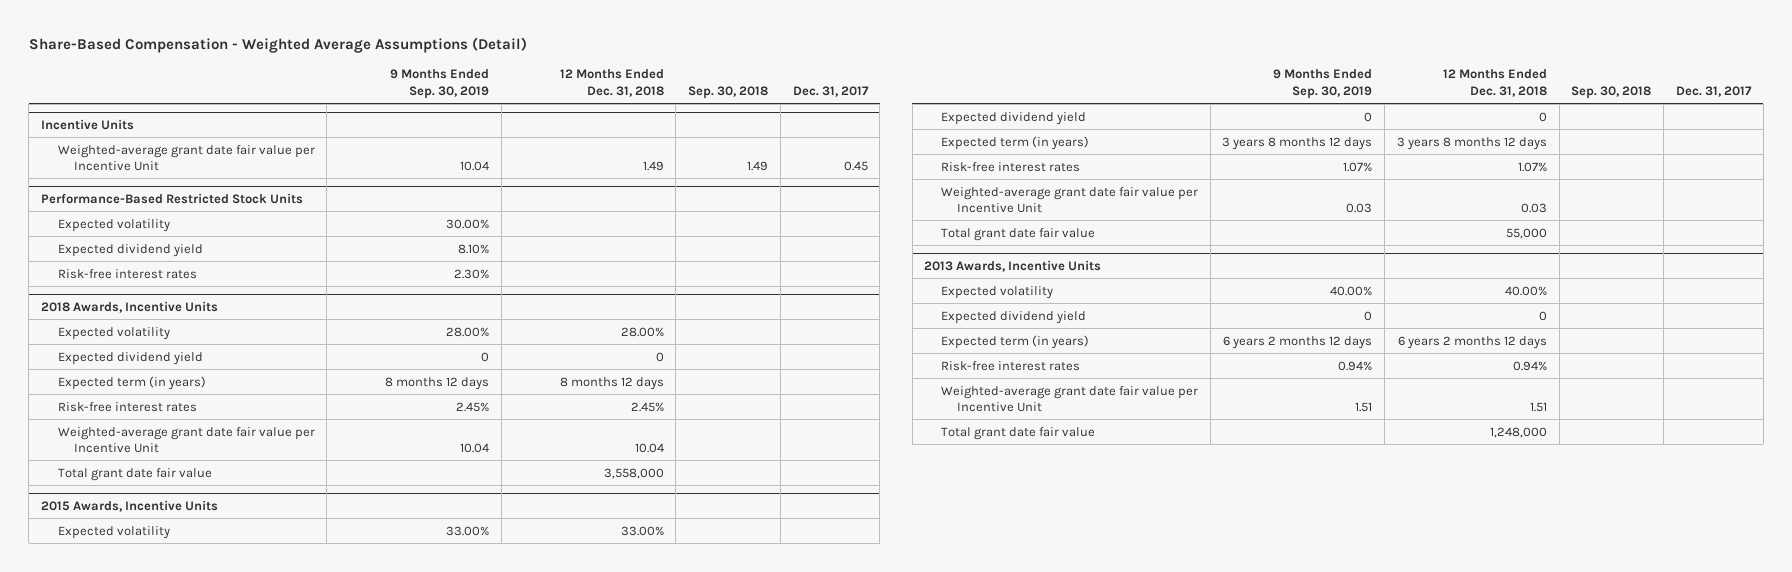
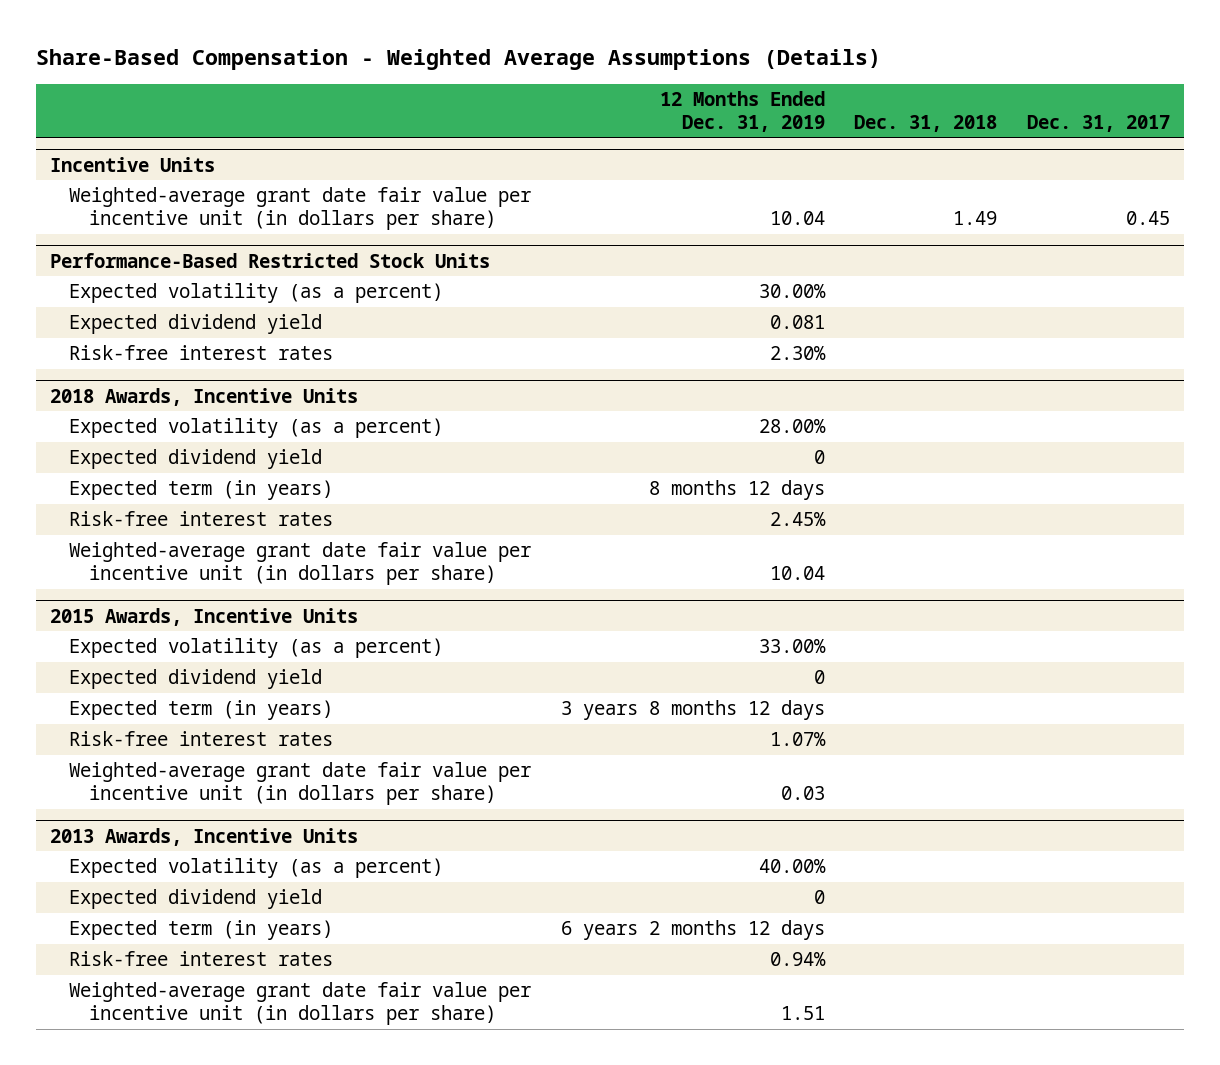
- Share-Based Compensation - Weighted Average Assumptions (Detail)
+ Share-Based Compensation - Weighted Average Assumptions (Details)
- | 9 Months Ended Sep. 30, 2019 | 12 Months Ended Dec. 31, 2018 | Sep. 30, 2018 | Dec. 31, 2017
+ | 12 Months Ended Dec. 31, 2019 | Dec. 31, 2018 | Dec. 31, 2017
@ Incentive Units
- Weighted-average grant date fair value per Incentive Unit | 10.04 | 1.49 | 1.49 | 0.45
+ Weighted-average grant date fair value per incentive unit (in dollars per share) | 10.04 | 1.49 | 0.45
@ Performance-Based Restricted Stock Units
- Expected volatility | 30.00% | | |
+ Expected volatility (as a percent) | 30.00% | |
@ 2018 Awards, Incentive Units
- Expected volatility | 28.00% | 28.00% | |
+ Expected volatility (as a percent) | 28.00% | |
- Weighted-average grant date fair value per Incentive Unit | 10.04 | 10.04 | |
- Total grant date fair value | | 3,558,000 | |
+ Weighted-average grant date fair value per incentive unit (in dollars per share) | 10.04 | |
@ 2015 Awards, Incentive Units
- Expected volatility | 33.00% | 33.00% | |
+ Expected volatility (as a percent) | 33.00% | |
- Weighted-average grant date fair value per Incentive Unit | 0.03 | 0.03 | |
- Total grant date fair value | | 55,000 | |
+ Weighted-average grant date fair value per incentive unit (in dollars per share) | 0.03 | |
@ 2013 Awards, Incentive Units
- Expected volatility | 40.00% | 40.00% | |
+ Expected volatility (as a percent) | 40.00% | |
- Weighted-average grant date fair value per Incentive Unit | 1.51 | 1.51 | |
- Total grant date fair value | | 1,248,000 | |
+ Weighted-average grant date fair value per incentive unit (in dollars per share) | 1.51 | |

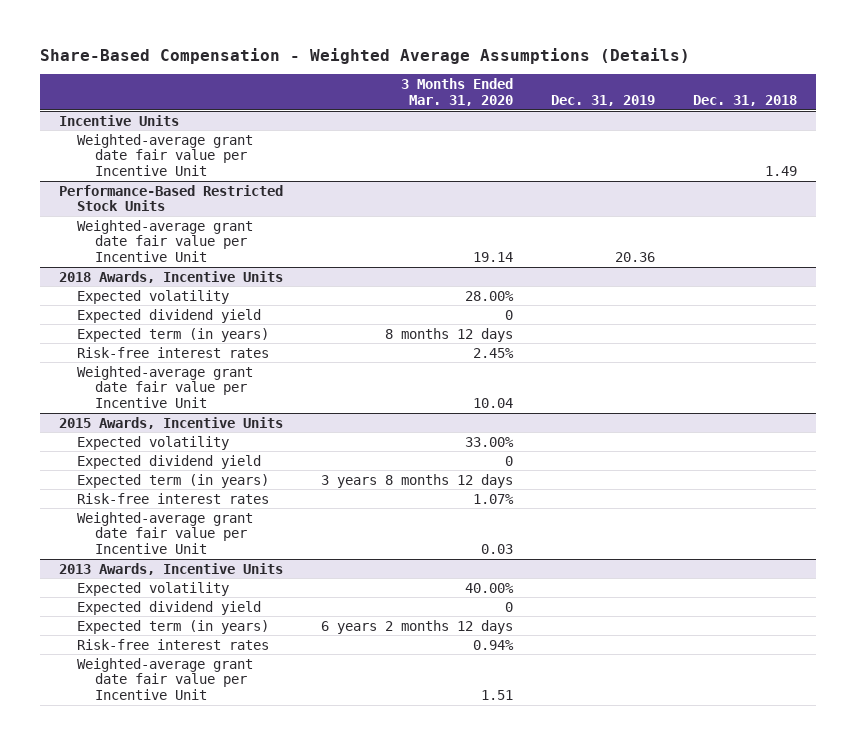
- | 12 Months Ended Dec. 31, 2019 | Dec. 31, 2018 | Dec. 31, 2017
+ | 3 Months Ended Mar. 31, 2020 | Dec. 31, 2019 | Dec. 31, 2018
@ Incentive Units
- Weighted-average grant date fair value per incentive unit (in dollars per share) | 10.04 | 1.49 | 0.45
+ Weighted-average grant date fair value per Incentive Unit | | | 1.49
@ Performance-Based Restricted Stock Units
- Expected volatility (as a percent) | 30.00% | |
- Expected dividend yield | 0.081 | |
- Risk-free interest rates | 2.30% | |
+ Weighted-average grant date fair value per Incentive Unit | 19.14 | 20.36 |
@ 2018 Awards, Incentive Units
- Expected volatility (as a percent) | 28.00% | |
+ Expected volatility | 28.00% | |
- Weighted-average grant date fair value per incentive unit (in dollars per share) | 10.04 | |
+ Weighted-average grant date fair value per Incentive Unit | 10.04 | |
@ 2015 Awards, Incentive Units
- Expected volatility (as a percent) | 33.00% | |
+ Expected volatility | 33.00% | |
- Weighted-average grant date fair value per incentive unit (in dollars per share) | 0.03 | |
+ Weighted-average grant date fair value per Incentive Unit | 0.03 | |
@ 2013 Awards, Incentive Units
- Expected volatility (as a percent) | 40.00% | |
+ Expected volatility | 40.00% | |
- Weighted-average grant date fair value per incentive unit (in dollars per share) | 1.51 | |
+ Weighted-average grant date fair value per Incentive Unit | 1.51 | |

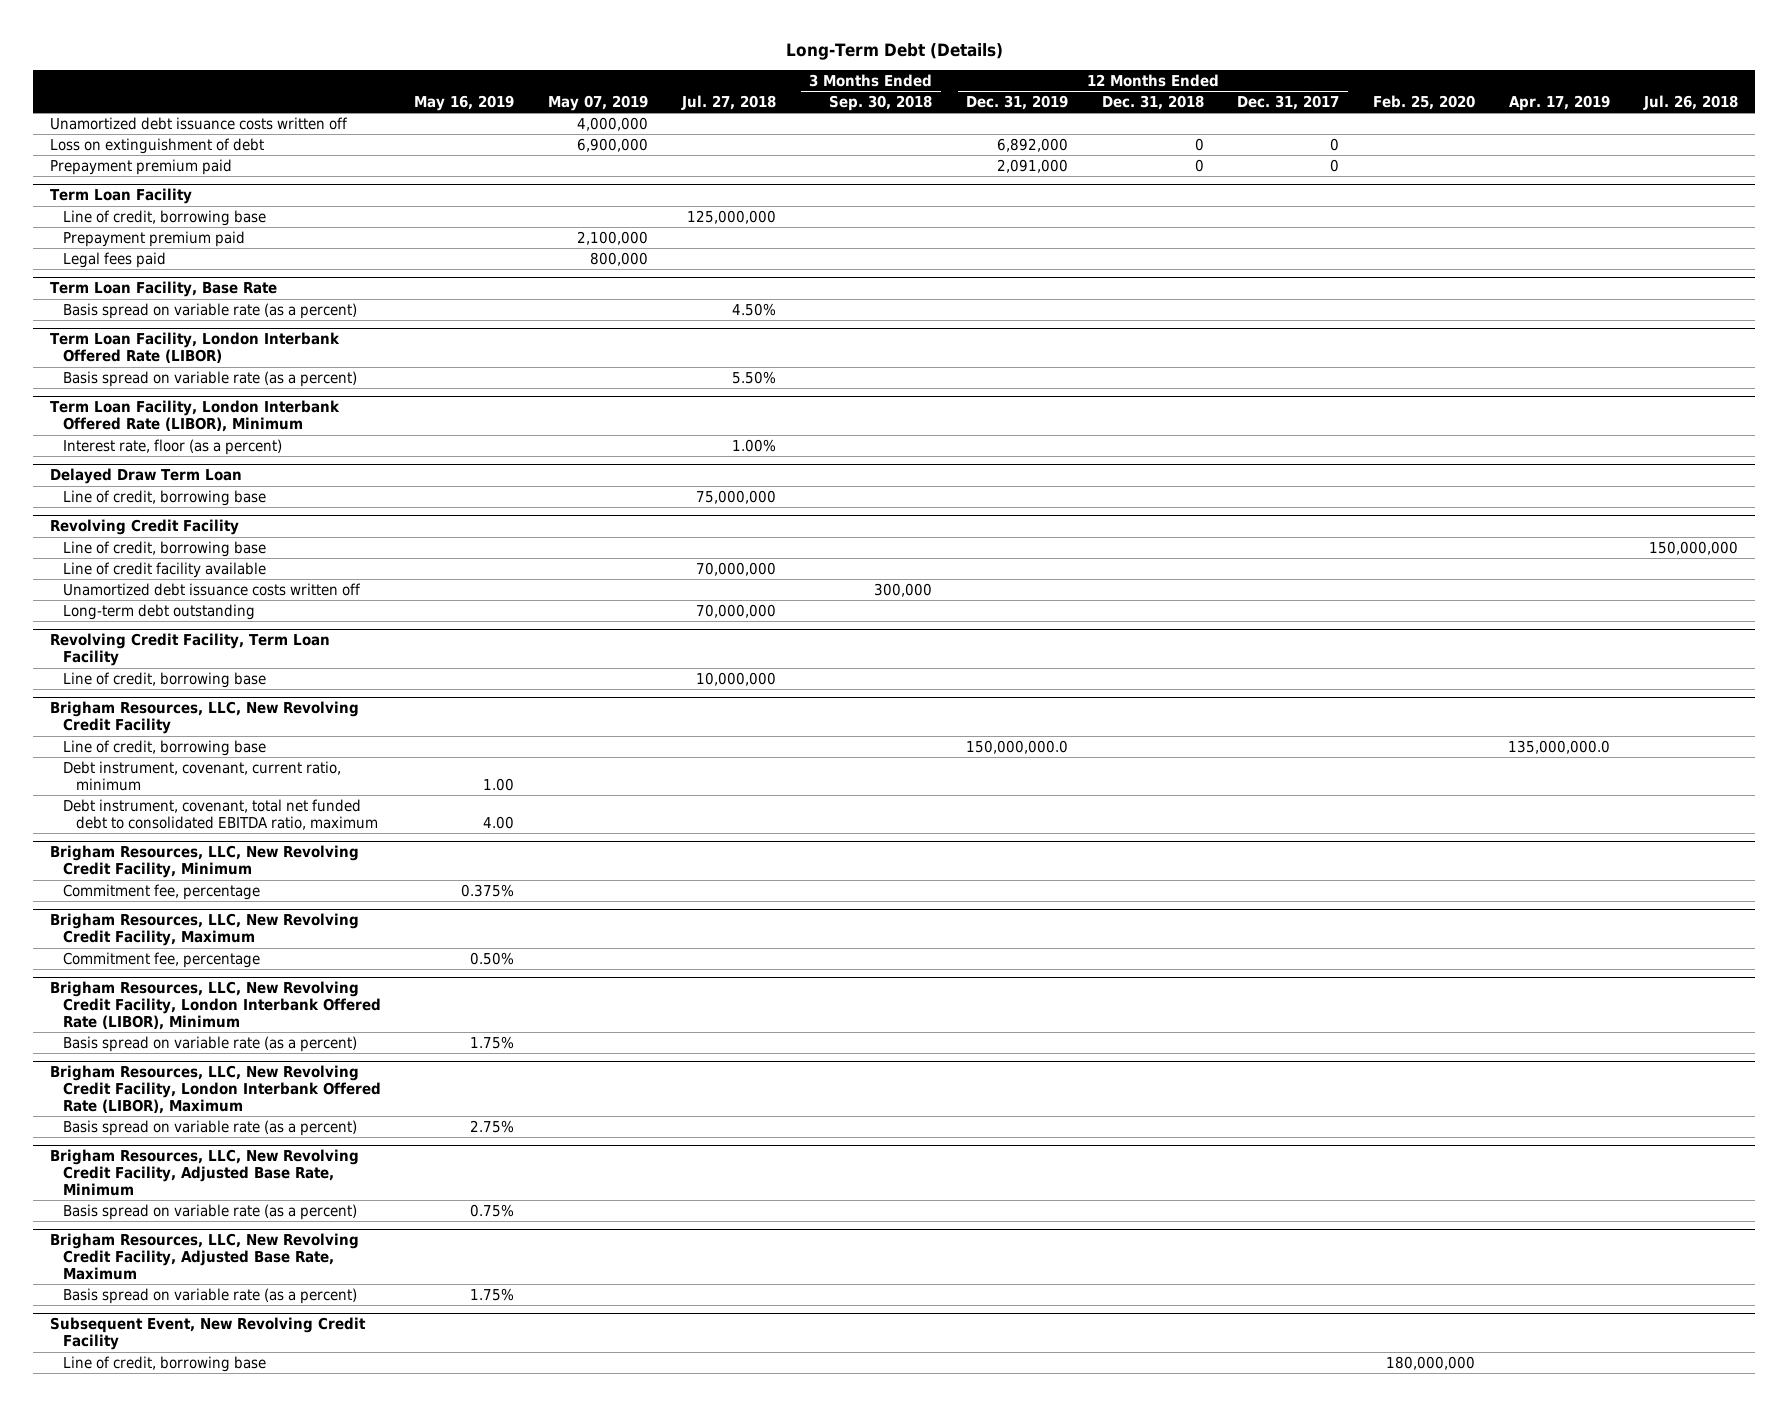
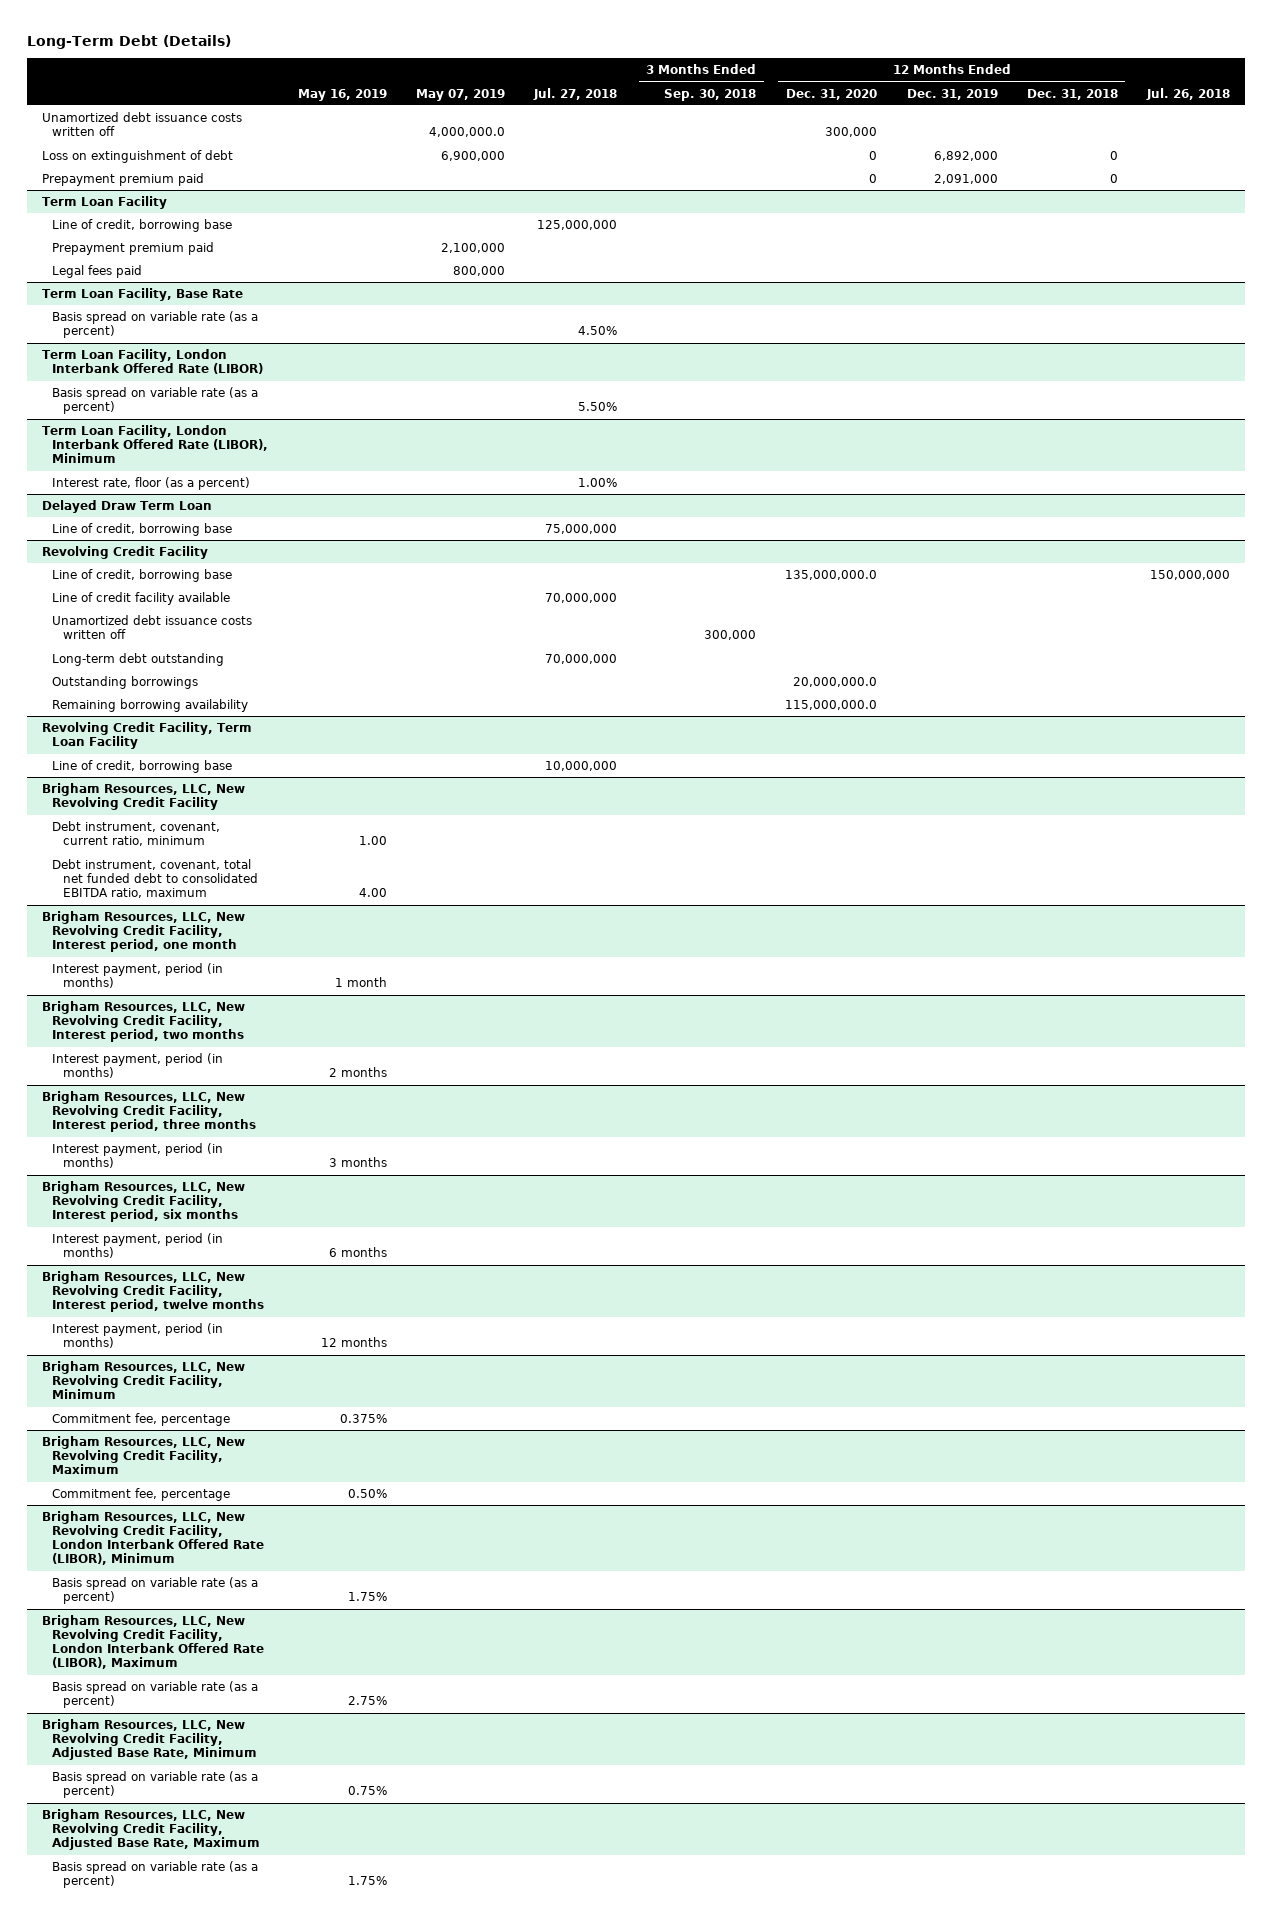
- | May 16, 2019 | May 07, 2019 | Jul. 27, 2018 | 3 Months Ended Sep. 30, 2018 | 12 Months Ended Dec. 31, 2019 | 12 Months Ended Dec. 31, 2018 | 12 Months Ended Dec. 31, 2017 | Feb. 25, 2020 | Apr. 17, 2019 | Jul. 26, 2018
+ | May 16, 2019 | May 07, 2019 | Jul. 27, 2018 | 3 Months Ended Sep. 30, 2018 | 12 Months Ended Dec. 31, 2020 | 12 Months Ended Dec. 31, 2019 | 12 Months Ended Dec. 31, 2018 | Jul. 26, 2018
- Unamortized debt issuance costs written off | | 4,000,000 | | | | | | | |
+ Unamortized debt issuance costs written off | | 4,000,000.0 | | | 300,000 | | |
@ Revolving Credit Facility
+ Outstanding borrowings | | | | | 20,000,000.0 | | |
+ Remaining borrowing availability | | | | | 115,000,000.0 | | |
@ Brigham Resources, LLC, New Revolving Credit Facility
- Line of credit, borrowing base | | | | | 150,000,000.0 | | | | 135,000,000.0 |
+ Brigham Resources, LLC, New Revolving Credit Facility, Interest period, one month
+ Interest payment, period (in months) | 1 month | | | | | | |
+ Brigham Resources, LLC, New Revolving Credit Facility, Interest period, two months
+ Interest payment, period (in months) | 2 months | | | | | | |
+ Brigham Resources, LLC, New Revolving Credit Facility, Interest period, three months
+ Interest payment, period (in months) | 3 months | | | | | | |
+ Brigham Resources, LLC, New Revolving Credit Facility, Interest period, six months
+ Interest payment, period (in months) | 6 months | | | | | | |
+ Brigham Resources, LLC, New Revolving Credit Facility, Interest period, twelve months
+ Interest payment, period (in months) | 12 months | | | | | | |
- Subsequent Event, New Revolving Credit Facility
- Line of credit, borrowing base | | | | | | | | 180,000,000 | |

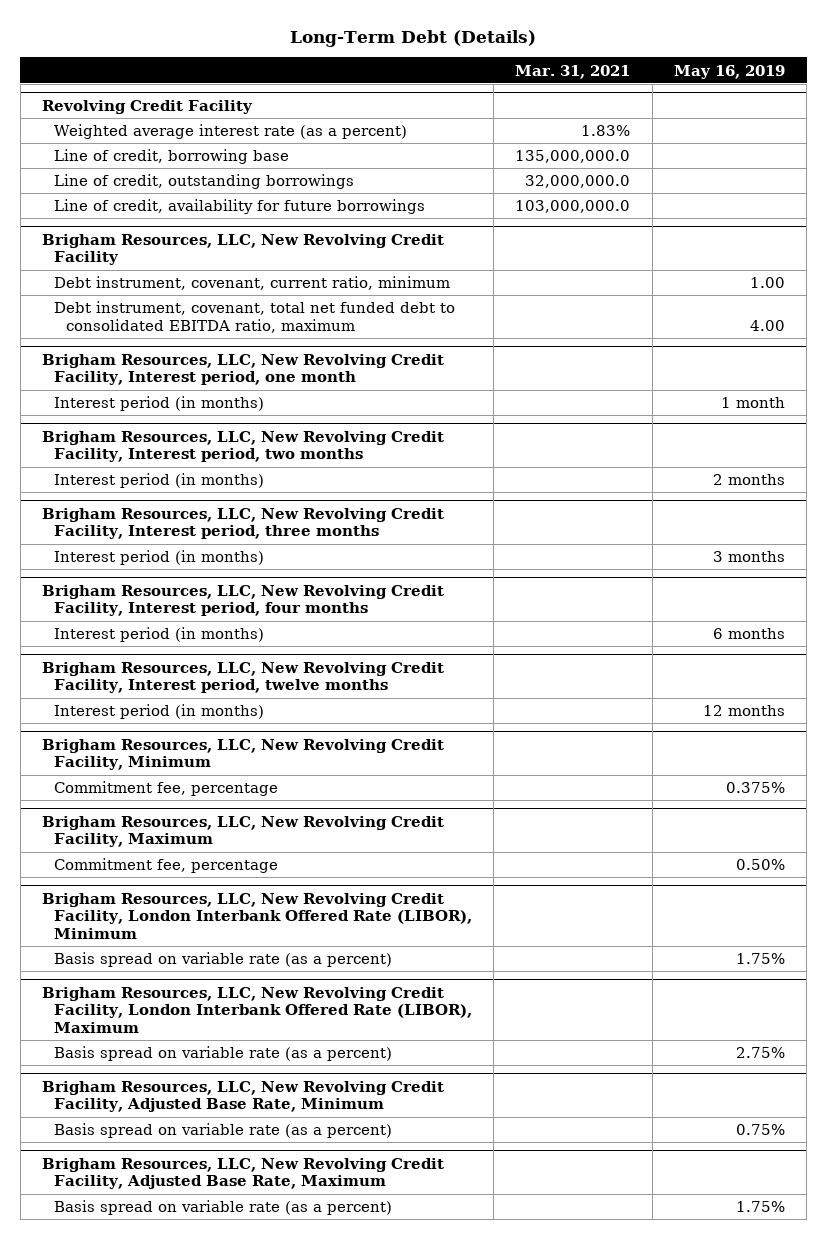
- | May 16, 2019 | May 07, 2019 | Jul. 27, 2018 | 3 Months Ended Sep. 30, 2018 | 12 Months Ended Dec. 31, 2020 | 12 Months Ended Dec. 31, 2019 | 12 Months Ended Dec. 31, 2018 | Jul. 26, 2018
+ | Mar. 31, 2021 | May 16, 2019
- Unamortized debt issuance costs written off | | 4,000,000.0 | | | 300,000 | | |
- Loss on extinguishment of debt | | 6,900,000 | | | 0 | 6,892,000 | 0 |
- Prepayment premium paid | | | | | 0 | 2,091,000 | 0 |
- Term Loan Facility
- Line of credit, borrowing base | | | 125,000,000 | | | | |
- Prepayment premium paid | | 2,100,000 | | | | | |
- Legal fees paid | | 800,000 | | | | | |
- Term Loan Facility, Base Rate
- Basis spread on variable rate (as a percent) | | | 4.50% | | | | |
- Term Loan Facility, London Interbank Offered Rate (LIBOR)
- Basis spread on variable rate (as a percent) | | | 5.50% | | | | |
- Term Loan Facility, London Interbank Offered Rate (LIBOR), Minimum
- Interest rate, floor (as a percent) | | | 1.00% | | | | |
- Delayed Draw Term Loan
- Line of credit, borrowing base | | | 75,000,000 | | | | |
@ Revolving Credit Facility
+ Weighted average interest rate (as a percent) | 1.83% |
- Line of credit facility available | | | 70,000,000 | | | | |
- Unamortized debt issuance costs written off | | | | 300,000 | | | |
- Long-term debt outstanding | | | 70,000,000 | | | | |
- Outstanding borrowings | | | | | 20,000,000.0 | | |
- Remaining borrowing availability | | | | | 115,000,000.0 | | |
- Revolving Credit Facility, Term Loan Facility
- Line of credit, borrowing base | | | 10,000,000 | | | | |
@ Revolving Credit Facility
+ Line of credit, outstanding borrowings | 32,000,000.0 |
+ Line of credit, availability for future borrowings | 103,000,000.0 |
@ Brigham Resources, LLC, New Revolving Credit Facility, Interest period, one month
- Interest payment, period (in months) | 1 month | | | | | | |
+ Interest period (in months) | | 1 month
@ Brigham Resources, LLC, New Revolving Credit Facility, Interest period, two months
- Interest payment, period (in months) | 2 months | | | | | | |
+ Interest period (in months) | | 2 months
@ Brigham Resources, LLC, New Revolving Credit Facility, Interest period, three months
- Interest payment, period (in months) | 3 months | | | | | | |
- Brigham Resources, LLC, New Revolving Credit Facility, Interest period, six months
- Interest payment, period (in months) | 6 months | | | | | | |
@ Brigham Resources, LLC, New Revolving Credit Facility, Interest period, three months
+ Interest period (in months) | | 3 months
+ Brigham Resources, LLC, New Revolving Credit Facility, Interest period, four months
+ Interest period (in months) | | 6 months
@ Brigham Resources, LLC, New Revolving Credit Facility, Interest period, twelve months
- Interest payment, period (in months) | 12 months | | | | | | |
+ Interest period (in months) | | 12 months

